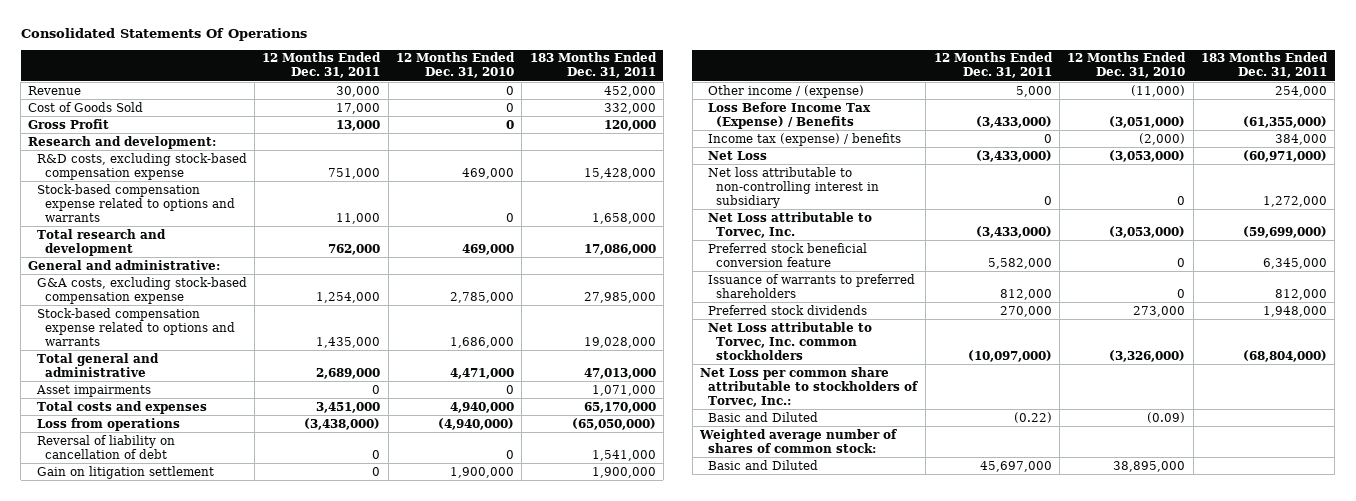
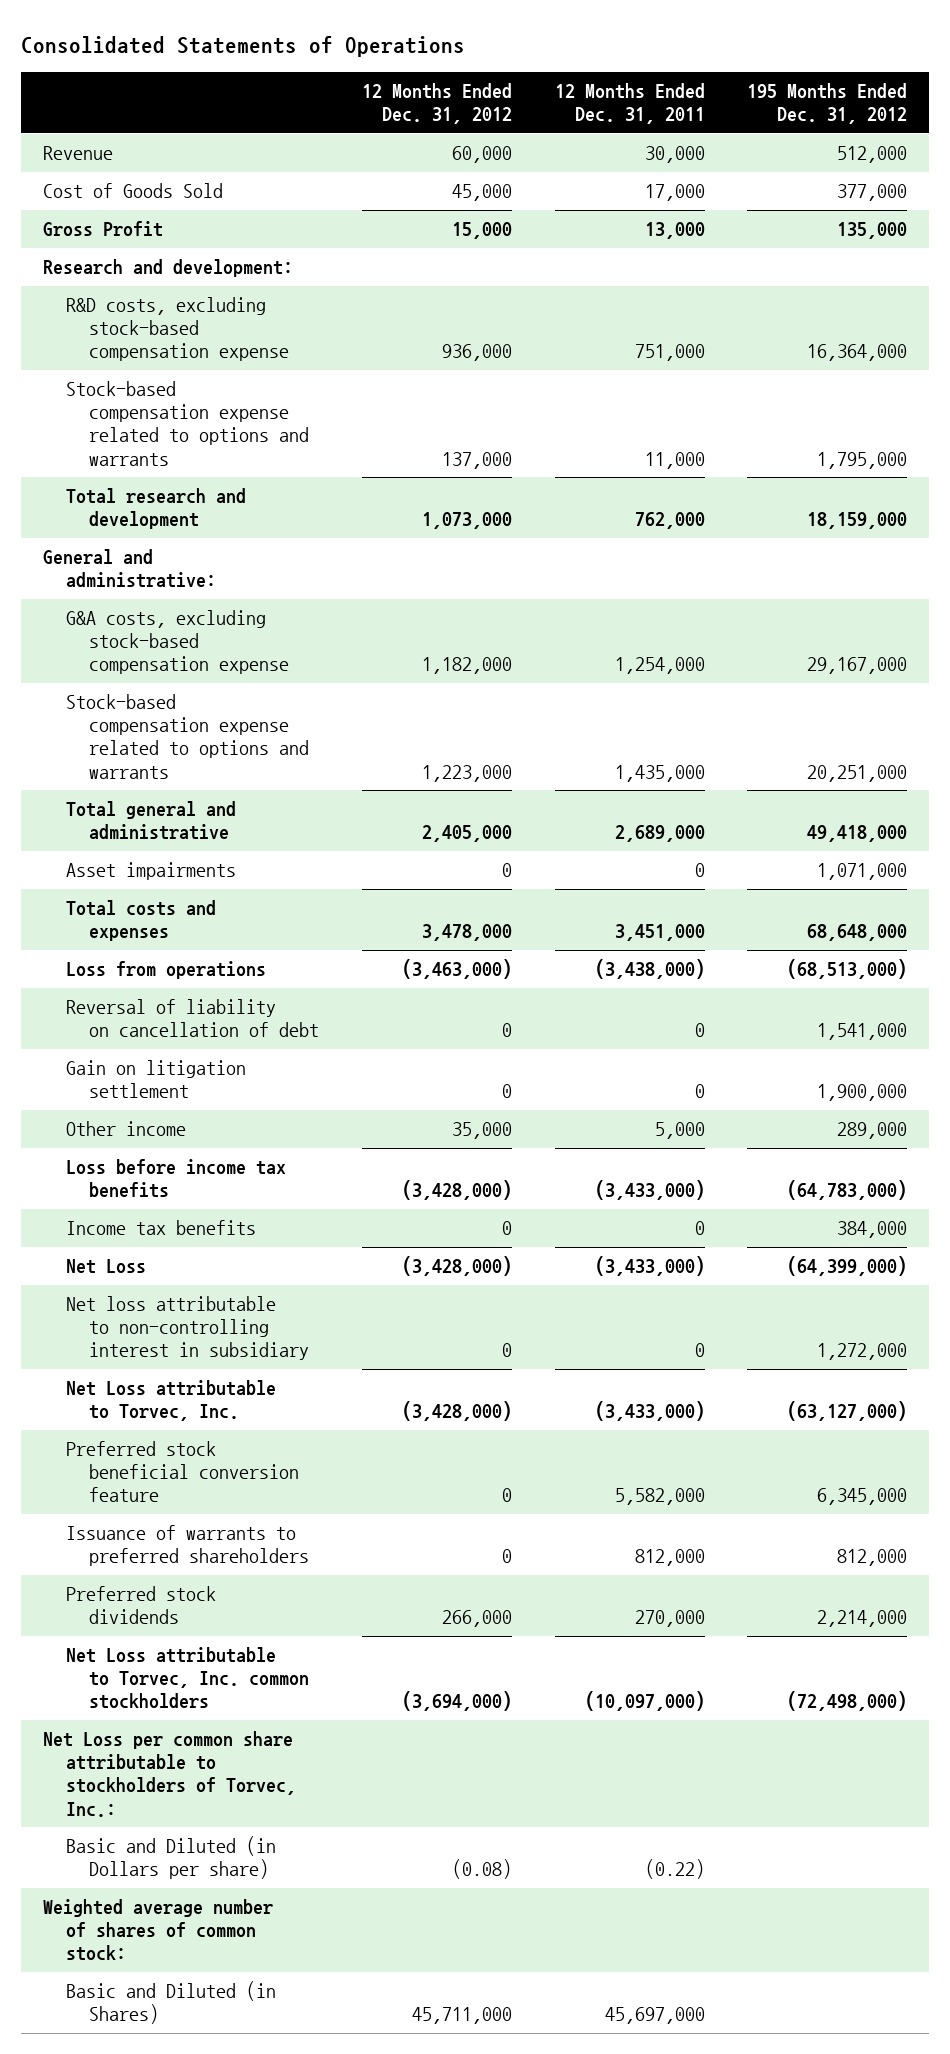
- Consolidated Statements Of Operations
+ Consolidated Statements of Operations
- | 12 Months Ended Dec. 31, 2011 | 12 Months Ended Dec. 31, 2010 | 183 Months Ended Dec. 31, 2011
+ | 12 Months Ended Dec. 31, 2012 | 12 Months Ended Dec. 31, 2011 | 195 Months Ended Dec. 31, 2012
- Other income / (expense) | 5,000 | (11,000) | 254,000
- Loss Before Income Tax (Expense) / Benefits | (3,433,000) | (3,051,000) | (61,355,000)
- Income tax (expense) / benefits | 0 | (2,000) | 384,000
+ Other income | 35,000 | 5,000 | 289,000
+ Loss before income tax benefits | (3,428,000) | (3,433,000) | (64,783,000)
+ Income tax benefits | 0 | 0 | 384,000
- Basic and Diluted | (0.22) | (0.09) |
+ Basic and Diluted (in Dollars per share) | (0.08) | (0.22) |
- Basic and Diluted | 45,697,000 | 38,895,000 |
+ Basic and Diluted (in Shares) | 45,711,000 | 45,697,000 |

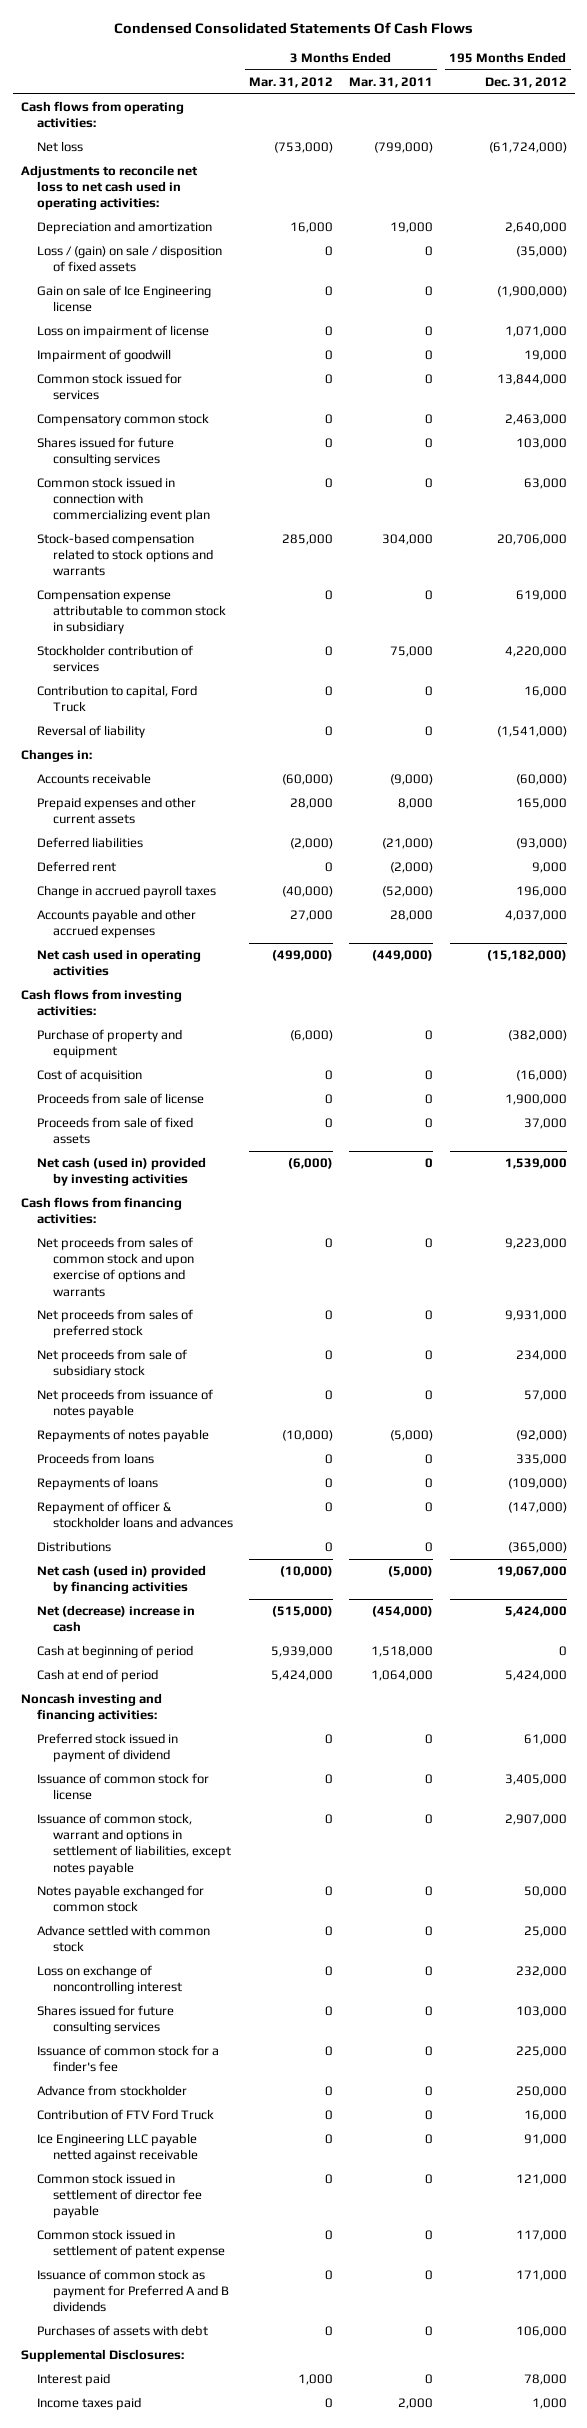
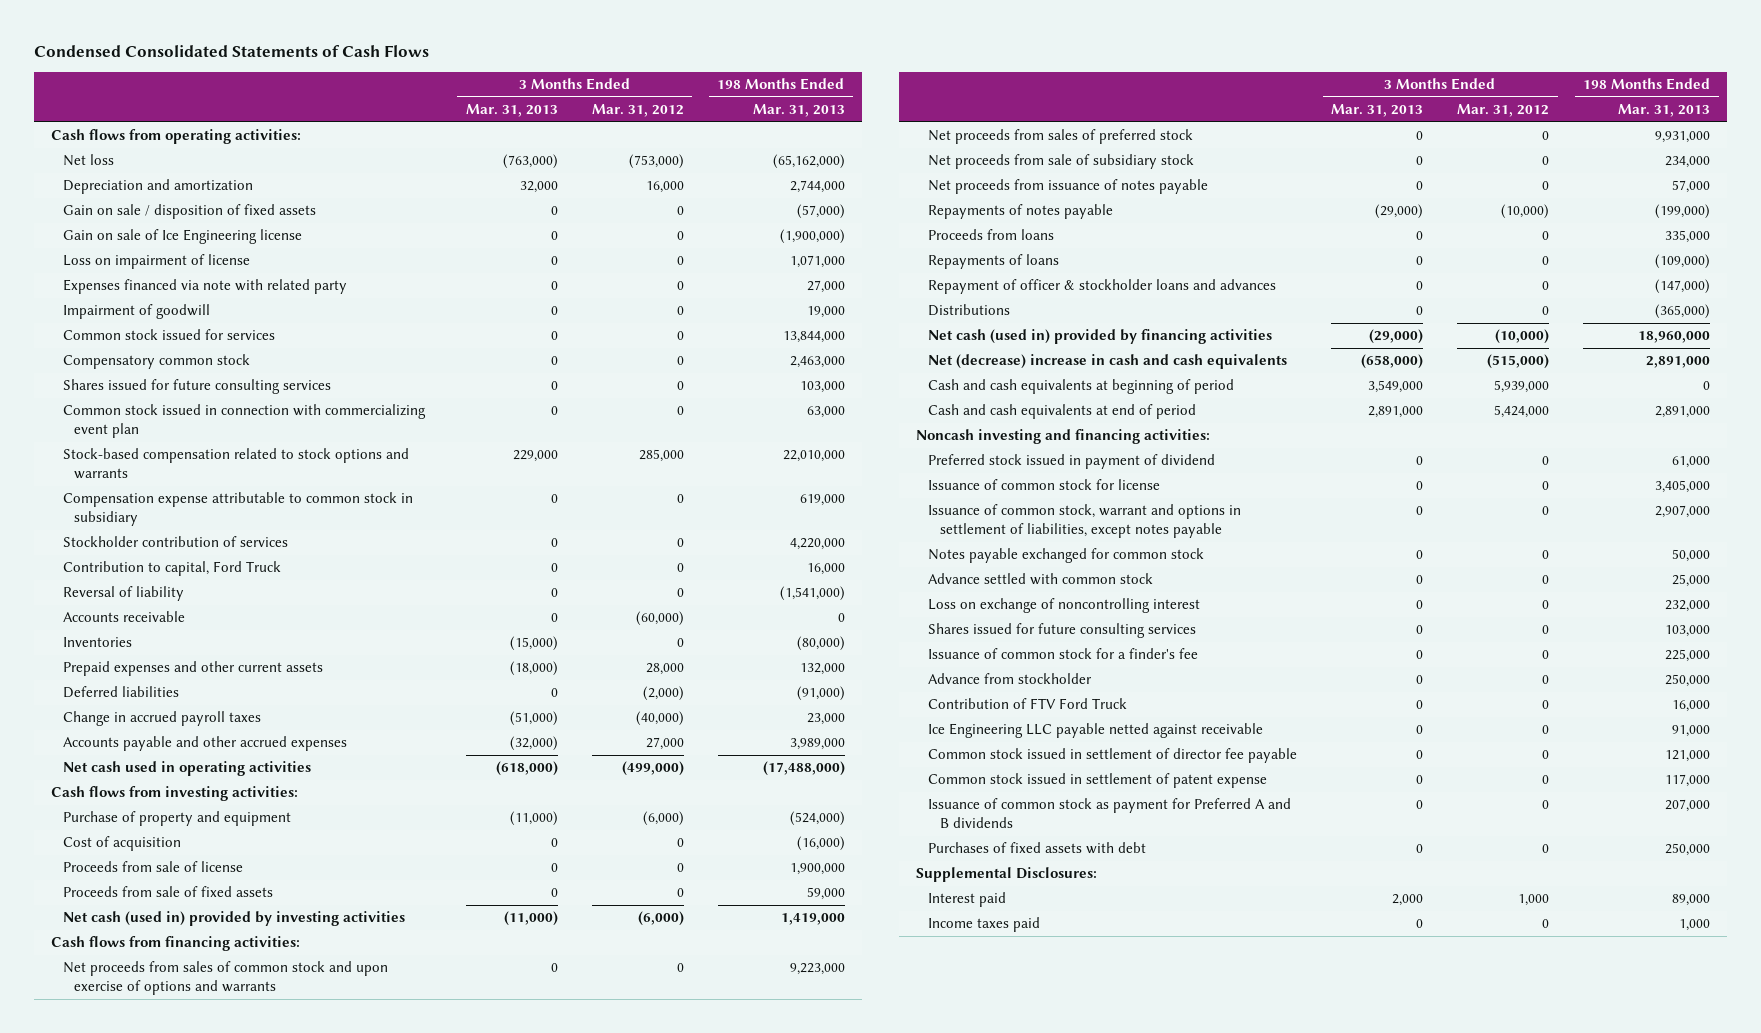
- Condensed Consolidated Statements Of Cash Flows
+ Condensed Consolidated Statements of Cash Flows
- | 3 Months Ended Mar. 31, 2012 | 3 Months Ended Mar. 31, 2011 | 195 Months Ended Dec. 31, 2012
+ | 3 Months Ended Mar. 31, 2013 | 3 Months Ended Mar. 31, 2012 | 198 Months Ended Mar. 31, 2013
- Adjustments to reconcile net loss to net cash used in operating activities:
- Loss / (gain) on sale / disposition of fixed assets | 0 | 0 | (35,000)
+ Gain on sale / disposition of fixed assets | 0 | 0 | (57,000)
+ Expenses financed via note with related party | 0 | 0 | 27,000
- Changes in:
+ Inventories | (15,000) | 0 | (80,000)
- Deferred rent | 0 | (2,000) | 9,000
- Net (decrease) increase in cash | (515,000) | (454,000) | 5,424,000
- Cash at beginning of period | 5,939,000 | 1,518,000 | 0
- Cash at end of period | 5,424,000 | 1,064,000 | 5,424,000
+ Net (decrease) increase in cash and cash equivalents | (658,000) | (515,000) | 2,891,000
+ Cash and cash equivalents at beginning of period | 3,549,000 | 5,939,000 | 0
+ Cash and cash equivalents at end of period | 2,891,000 | 5,424,000 | 2,891,000
- Purchases of assets with debt | 0 | 0 | 106,000
+ Purchases of fixed assets with debt | 0 | 0 | 250,000

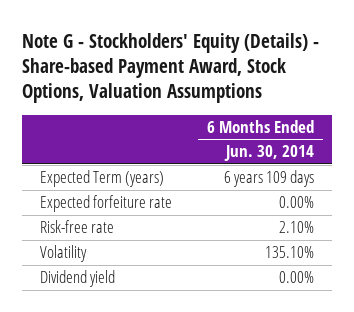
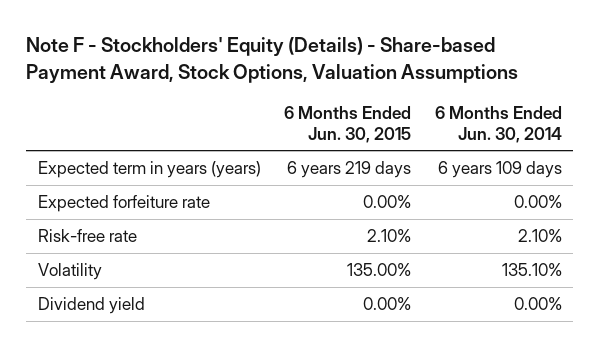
- Note G - Stockholders' Equity (Details) - Share-based Payment Award, Stock Options, Valuation Assumptions
+ Note F - Stockholders' Equity (Details) - Share-based Payment Award, Stock Options, Valuation Assumptions
- | 6 Months Ended Jun. 30, 2014
+ | 6 Months Ended Jun. 30, 2015 | 6 Months Ended Jun. 30, 2014
- Expected Term (years) | 6 years 109 days
+ Expected term in years (years) | 6 years 219 days | 6 years 109 days

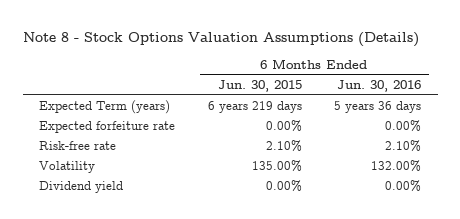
- Note F - Stockholders' Equity (Details) - Share-based Payment Award, Stock Options, Valuation Assumptions
+ Note 8 - Stock Options Valuation Assumptions (Details)
- | 6 Months Ended Jun. 30, 2015 | 6 Months Ended Jun. 30, 2014
+ | 6 Months Ended Jun. 30, 2015 | 6 Months Ended Jun. 30, 2016
- Expected term in years (years) | 6 years 219 days | 6 years 109 days
+ Expected Term (years) | 6 years 219 days | 5 years 36 days

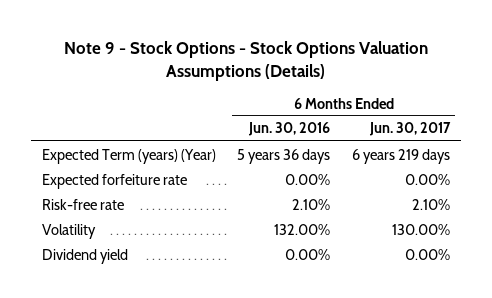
- Note 8 - Stock Options Valuation Assumptions (Details)
+ Note 9 - Stock Options - Stock Options Valuation Assumptions (Details)
- | 6 Months Ended Jun. 30, 2015 | 6 Months Ended Jun. 30, 2016
+ | 6 Months Ended Jun. 30, 2016 | 6 Months Ended Jun. 30, 2017
- Expected Term (years) | 6 years 219 days | 5 years 36 days
+ Expected Term (years) (Year) | 5 years 36 days | 6 years 219 days

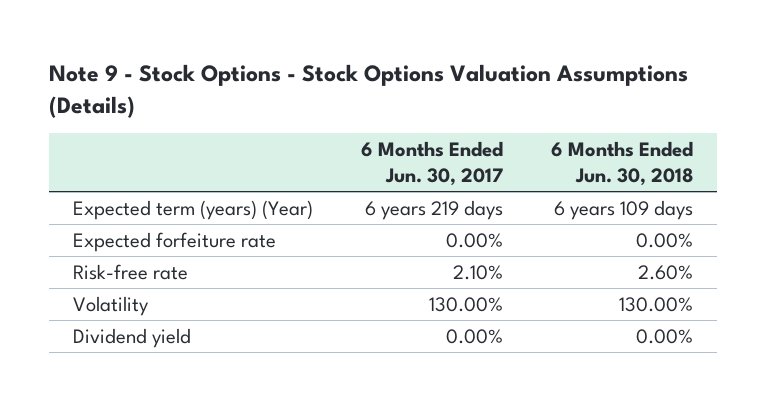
- | 6 Months Ended Jun. 30, 2016 | 6 Months Ended Jun. 30, 2017
+ | 6 Months Ended Jun. 30, 2017 | 6 Months Ended Jun. 30, 2018
- Expected Term (years) (Year) | 5 years 36 days | 6 years 219 days
+ Expected term (years) (Year) | 6 years 219 days | 6 years 109 days

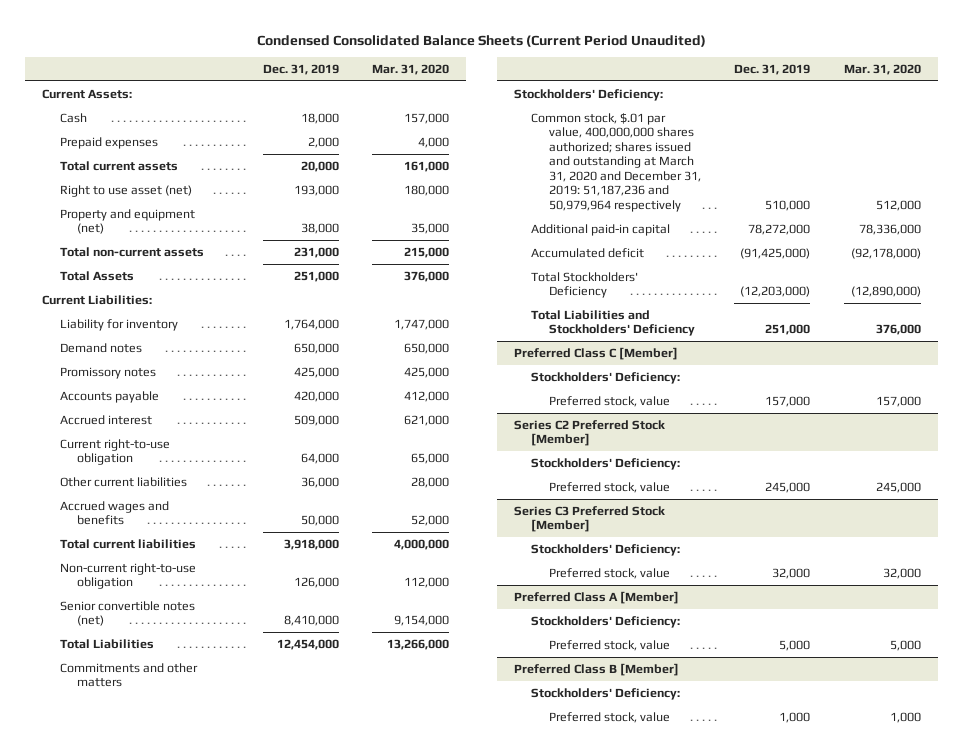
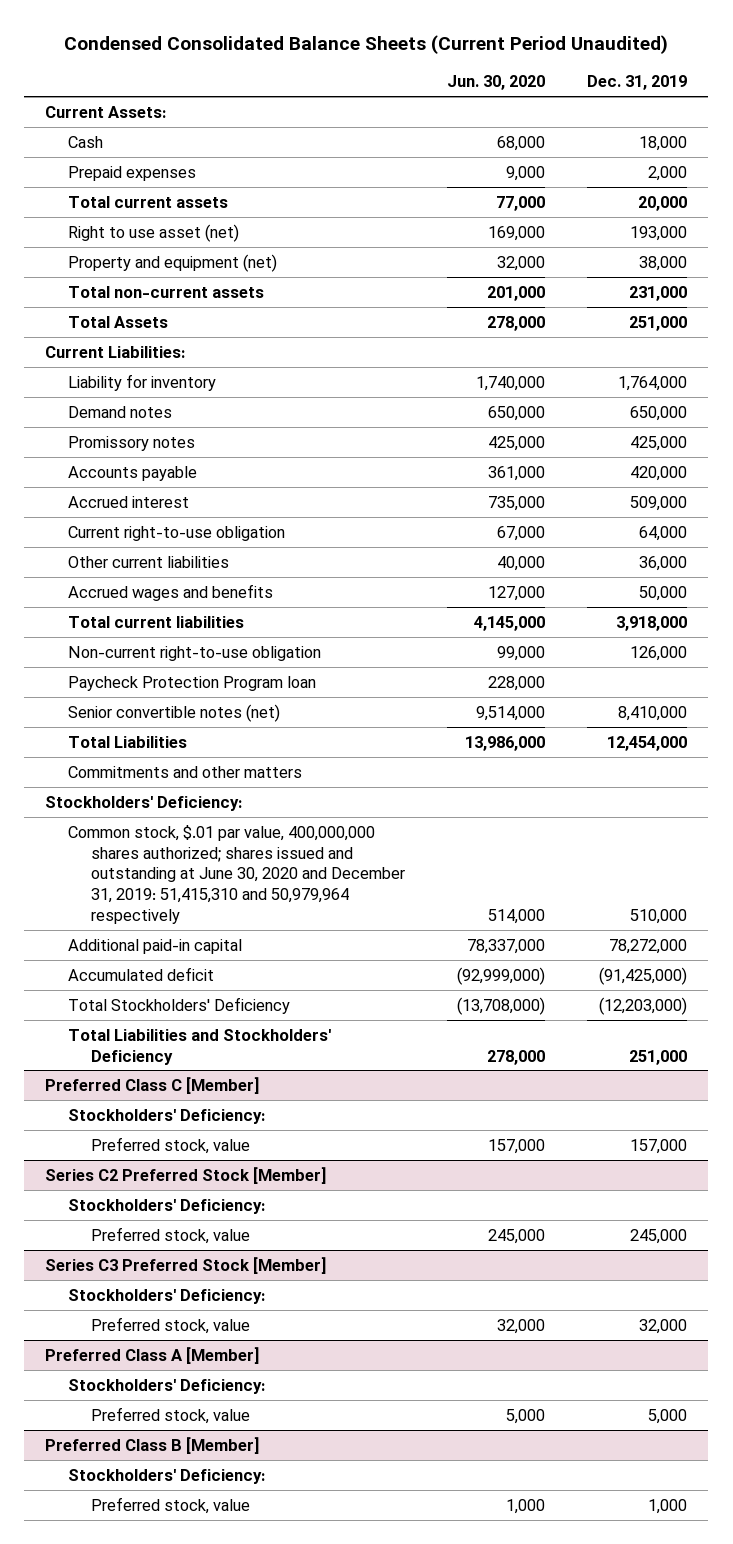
- | Dec. 31, 2019 | Mar. 31, 2020
+ | Jun. 30, 2020 | Dec. 31, 2019
+ Paycheck Protection Program loan | 228,000 |
- Common stock, $.01 par value, 400,000,000 shares authorized; shares issued and outstanding at March 31, 2020 and December 31, 2019: 51,187,236 and 50,979,964 respectively | 510,000 | 512,000
+ Common stock, $.01 par value, 400,000,000 shares authorized; shares issued and outstanding at June 30, 2020 and December 31, 2019: 51,415,310 and 50,979,964 respectively | 514,000 | 510,000

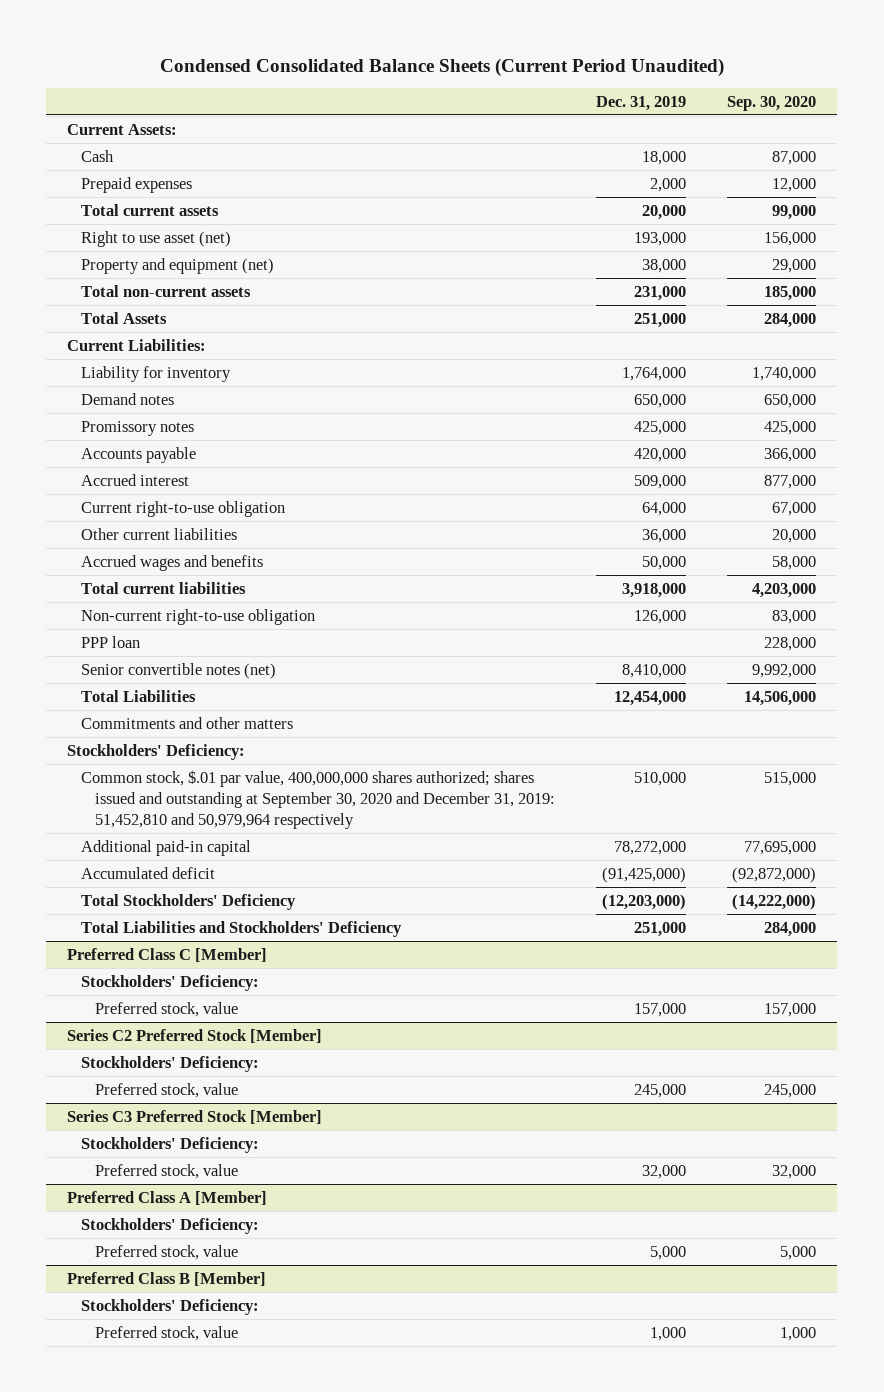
- | Jun. 30, 2020 | Dec. 31, 2019
+ | Dec. 31, 2019 | Sep. 30, 2020
- Paycheck Protection Program loan | 228,000 |
+ PPP loan | | 228,000
- Common stock, $.01 par value, 400,000,000 shares authorized; shares issued and outstanding at June 30, 2020 and December 31, 2019: 51,415,310 and 50,979,964 respectively | 514,000 | 510,000
+ Common stock, $.01 par value, 400,000,000 shares authorized; shares issued and outstanding at September 30, 2020 and December 31, 2019: 51,452,810 and 50,979,964 respectively | 510,000 | 515,000

